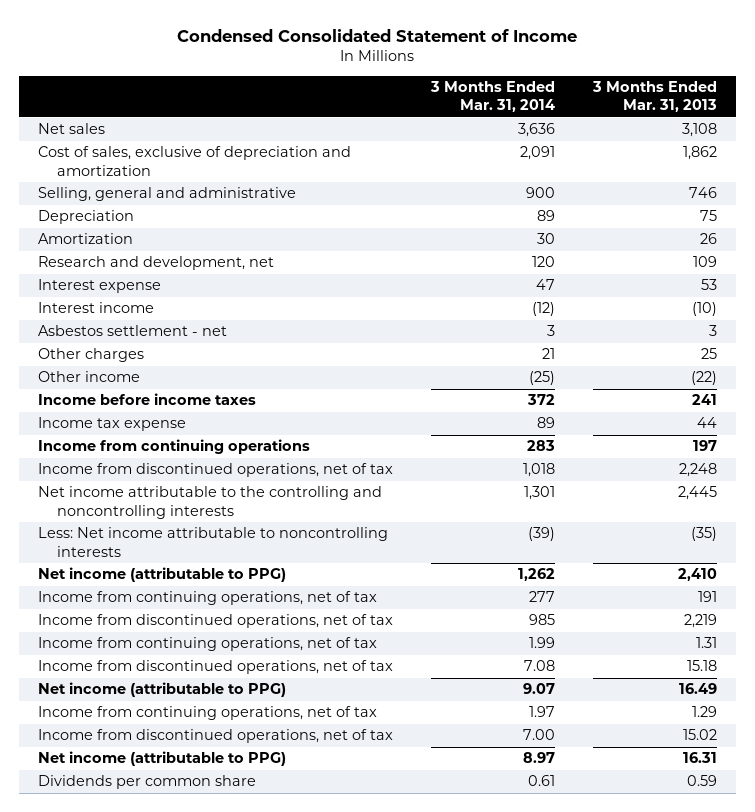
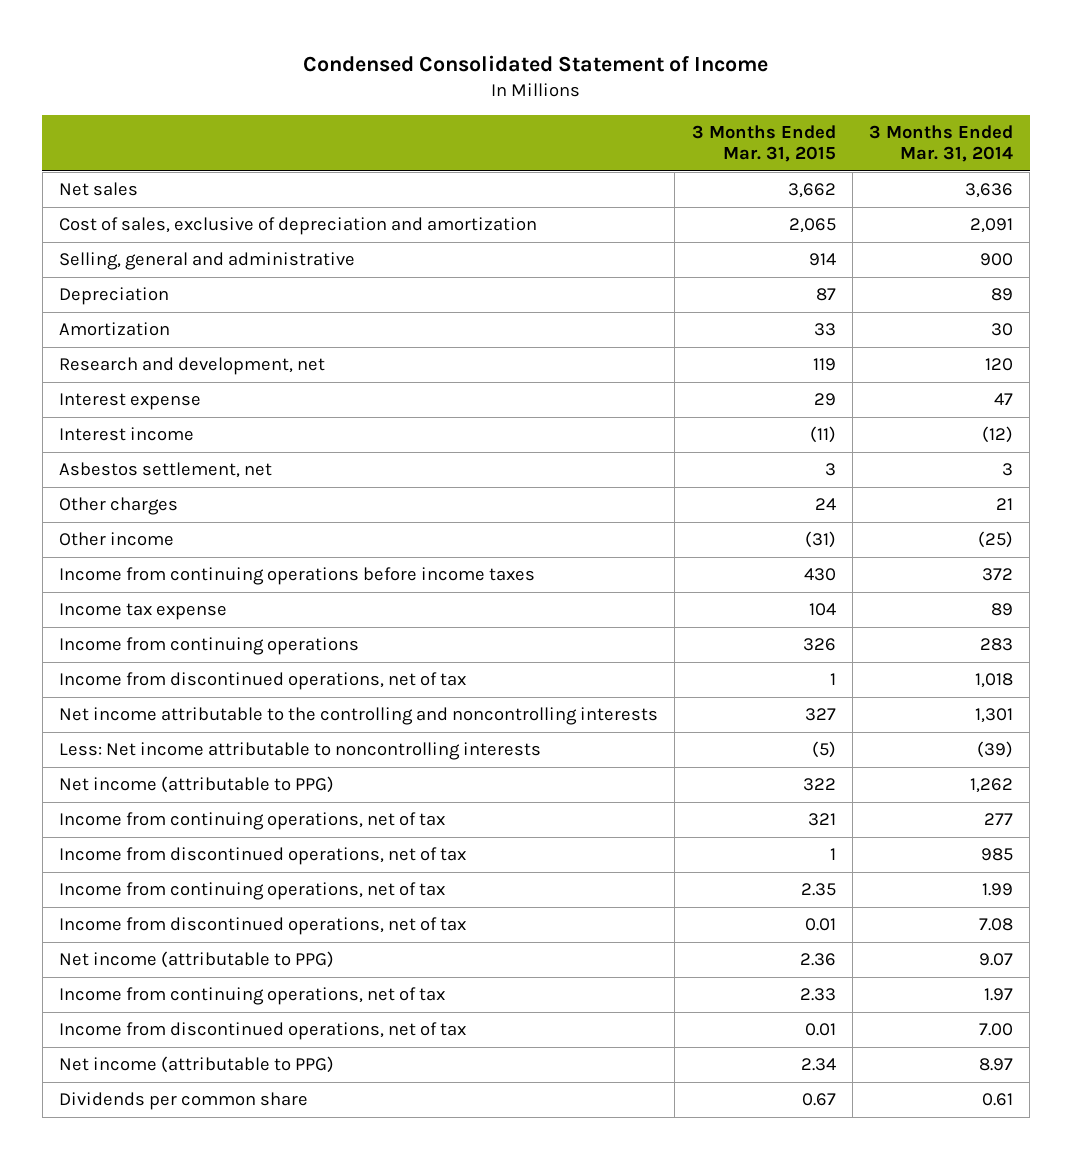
- | 3 Months Ended Mar. 31, 2014 | 3 Months Ended Mar. 31, 2013
+ | 3 Months Ended Mar. 31, 2015 | 3 Months Ended Mar. 31, 2014
- Asbestos settlement - net | 3 | 3
+ Asbestos settlement, net | 3 | 3
- Income before income taxes | 372 | 241
+ Income from continuing operations before income taxes | 430 | 372

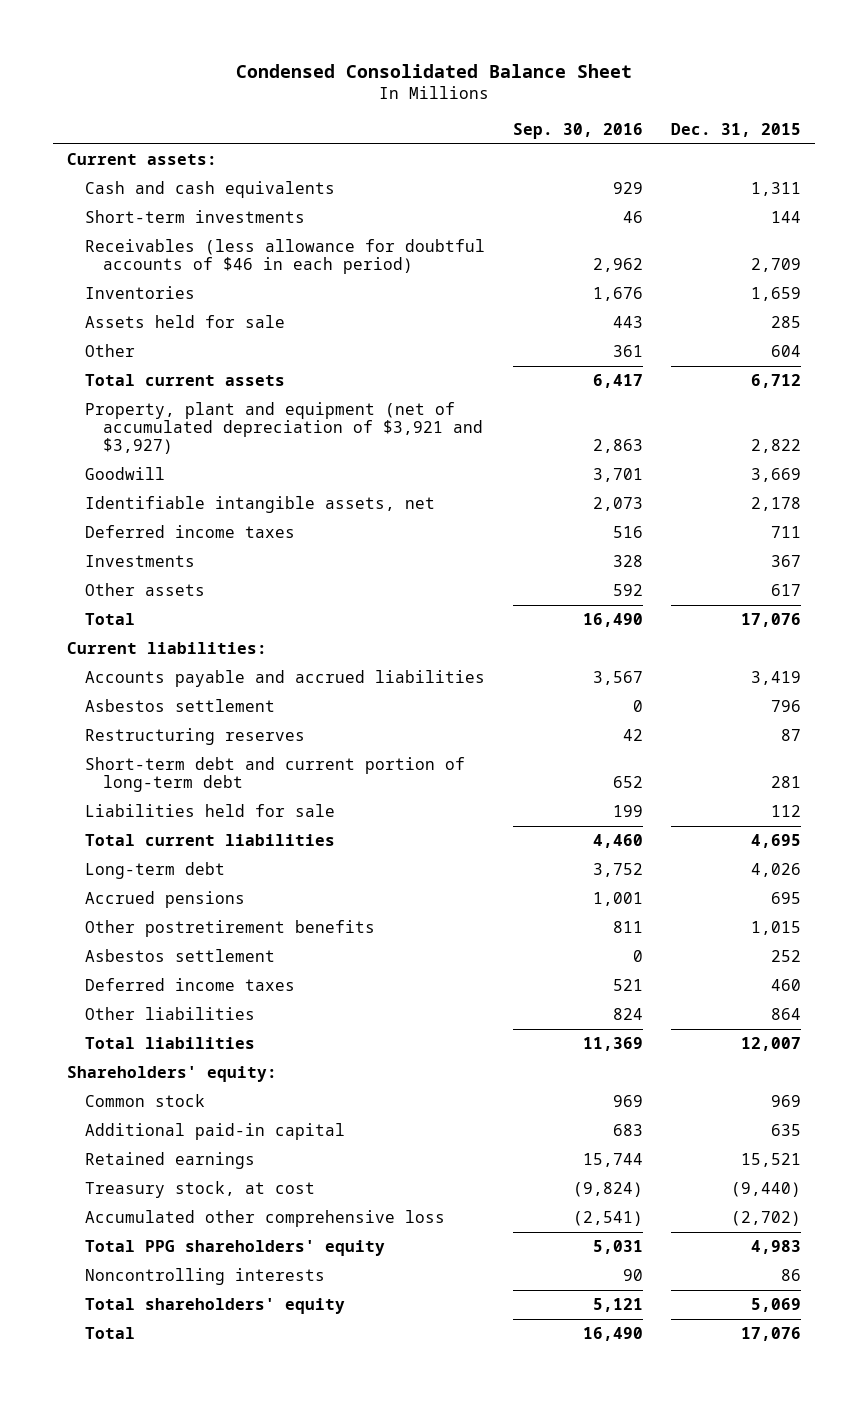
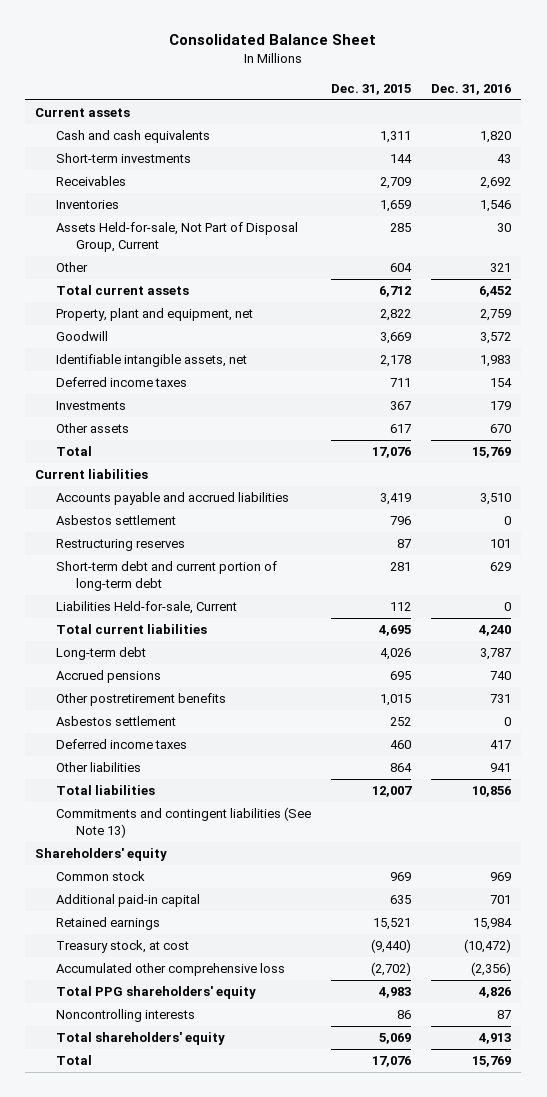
- Condensed Consolidated Balance Sheet
+ Consolidated Balance Sheet
- | Sep. 30, 2016 | Dec. 31, 2015
+ | Dec. 31, 2015 | Dec. 31, 2016
- Current assets:
+ Current assets
- Receivables (less allowance for doubtful accounts of $46 in each period) | 2,962 | 2,709
+ Receivables | 2,709 | 2,692
- Assets held for sale | 443 | 285
+ Assets Held-for-sale, Not Part of Disposal Group, Current | 285 | 30
- Property, plant and equipment (net of accumulated depreciation of $3,921 and $3,927) | 2,863 | 2,822
+ Property, plant and equipment, net | 2,822 | 2,759
- Current liabilities:
+ Current liabilities
- Liabilities held for sale | 199 | 112
+ Liabilities Held-for-sale, Current | 112 | 0
- Shareholders' equity:
+ Commitments and contingent liabilities (See Note 13)
+ Shareholders' equity

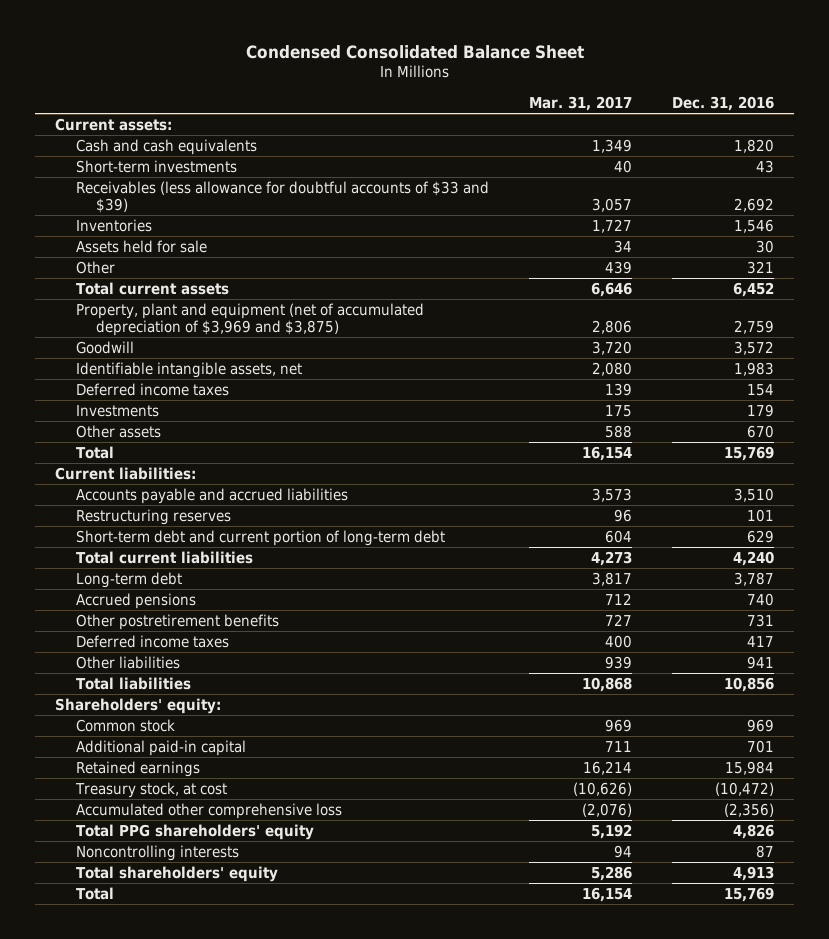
- Consolidated Balance Sheet
+ Condensed Consolidated Balance Sheet
- | Dec. 31, 2015 | Dec. 31, 2016
+ | Mar. 31, 2017 | Dec. 31, 2016
- Current assets
+ Current assets:
- Receivables | 2,709 | 2,692
+ Receivables (less allowance for doubtful accounts of $33 and $39) | 3,057 | 2,692
- Assets Held-for-sale, Not Part of Disposal Group, Current | 285 | 30
+ Assets held for sale | 34 | 30
- Property, plant and equipment, net | 2,822 | 2,759
+ Property, plant and equipment (net of accumulated depreciation of $3,969 and $3,875) | 2,806 | 2,759
- Current liabilities
+ Current liabilities:
- Asbestos settlement | 796 | 0
- Liabilities Held-for-sale, Current | 112 | 0
- Asbestos settlement | 252 | 0
- Commitments and contingent liabilities (See Note 13)
- Shareholders' equity
+ Shareholders' equity:

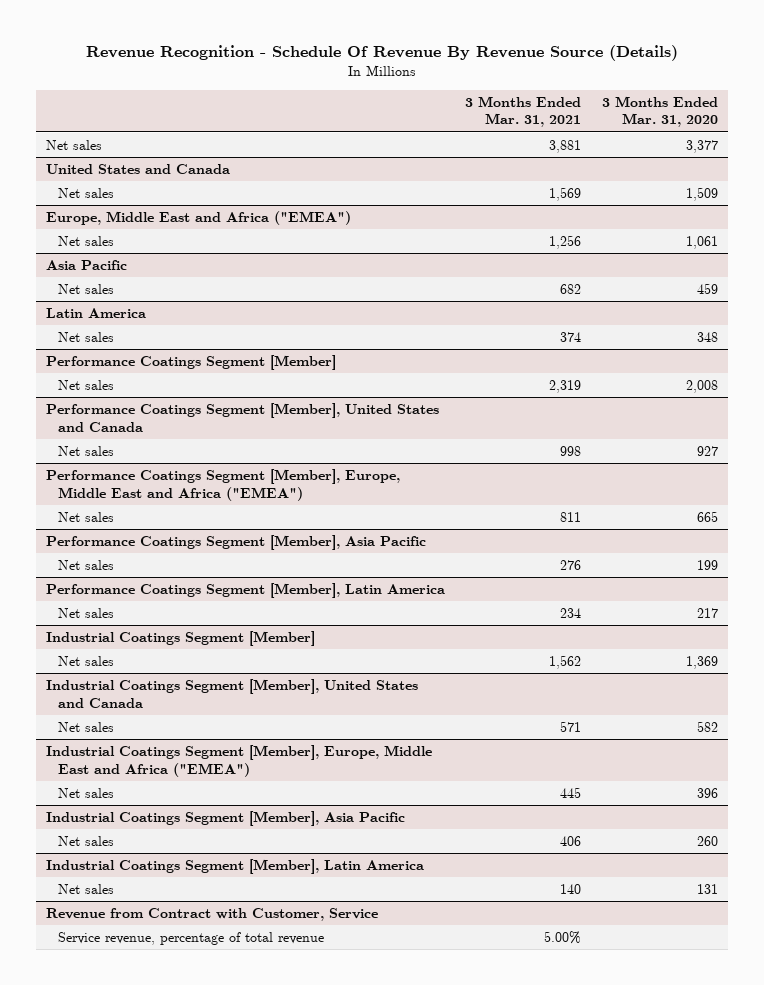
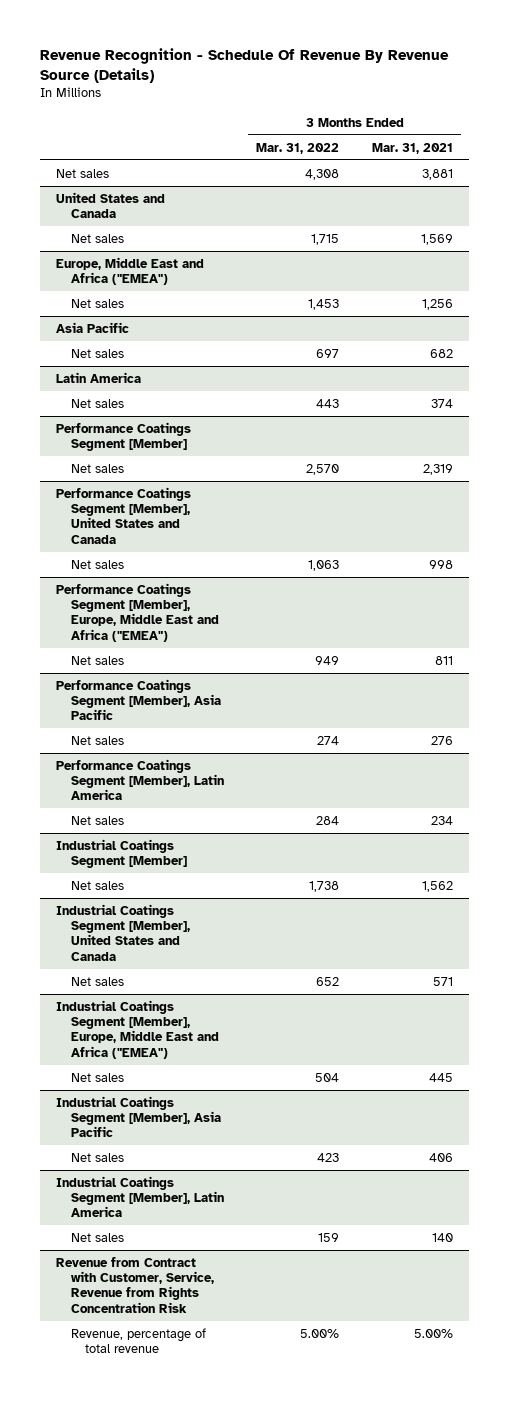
- | 3 Months Ended Mar. 31, 2021 | 3 Months Ended Mar. 31, 2020
+ | 3 Months Ended Mar. 31, 2022 | 3 Months Ended Mar. 31, 2021
- Revenue from Contract with Customer, Service
- Service revenue, percentage of total revenue | 5.00% |
+ Revenue from Contract with Customer, Service, Revenue from Rights Concentration Risk
+ Revenue, percentage of total revenue | 5.00% | 5.00%

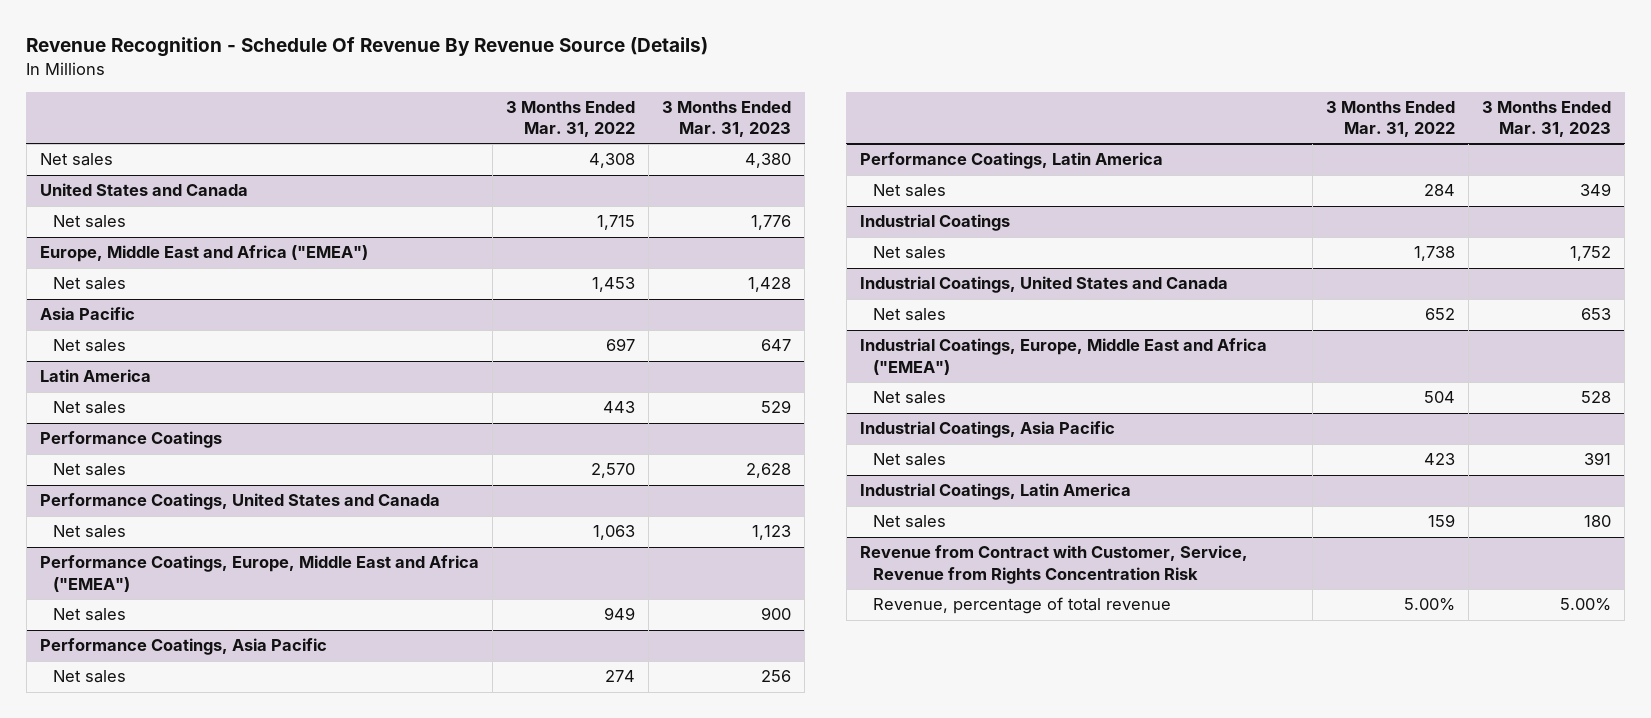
- | 3 Months Ended Mar. 31, 2022 | 3 Months Ended Mar. 31, 2021
+ | 3 Months Ended Mar. 31, 2022 | 3 Months Ended Mar. 31, 2023
- Performance Coatings Segment [Member]
+ Performance Coatings
- Performance Coatings Segment [Member], United States and Canada
+ Performance Coatings, United States and Canada
- Performance Coatings Segment [Member], Europe, Middle East and Africa ("EMEA")
+ Performance Coatings, Europe, Middle East and Africa ("EMEA")
- Performance Coatings Segment [Member], Asia Pacific
+ Performance Coatings, Asia Pacific
- Performance Coatings Segment [Member], Latin America
+ Performance Coatings, Latin America
- Industrial Coatings Segment [Member]
+ Industrial Coatings
- Industrial Coatings Segment [Member], United States and Canada
+ Industrial Coatings, United States and Canada
- Industrial Coatings Segment [Member], Europe, Middle East and Africa ("EMEA")
+ Industrial Coatings, Europe, Middle East and Africa ("EMEA")
- Industrial Coatings Segment [Member], Asia Pacific
+ Industrial Coatings, Asia Pacific
- Industrial Coatings Segment [Member], Latin America
+ Industrial Coatings, Latin America

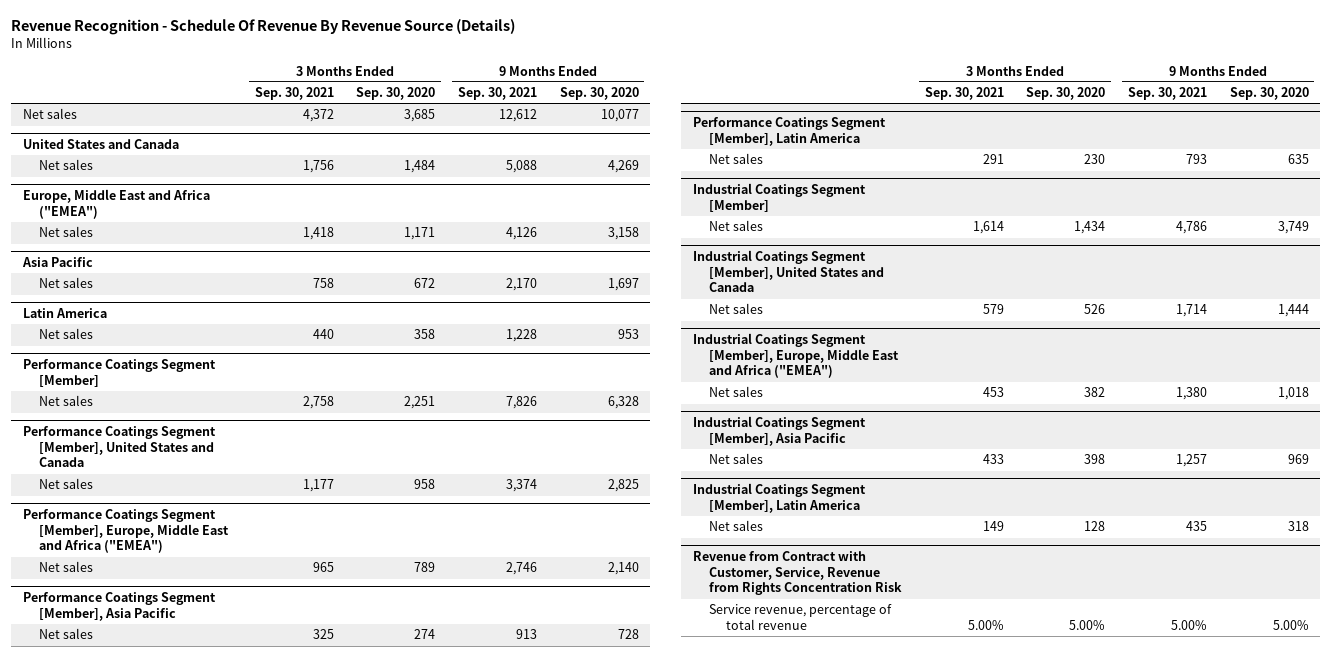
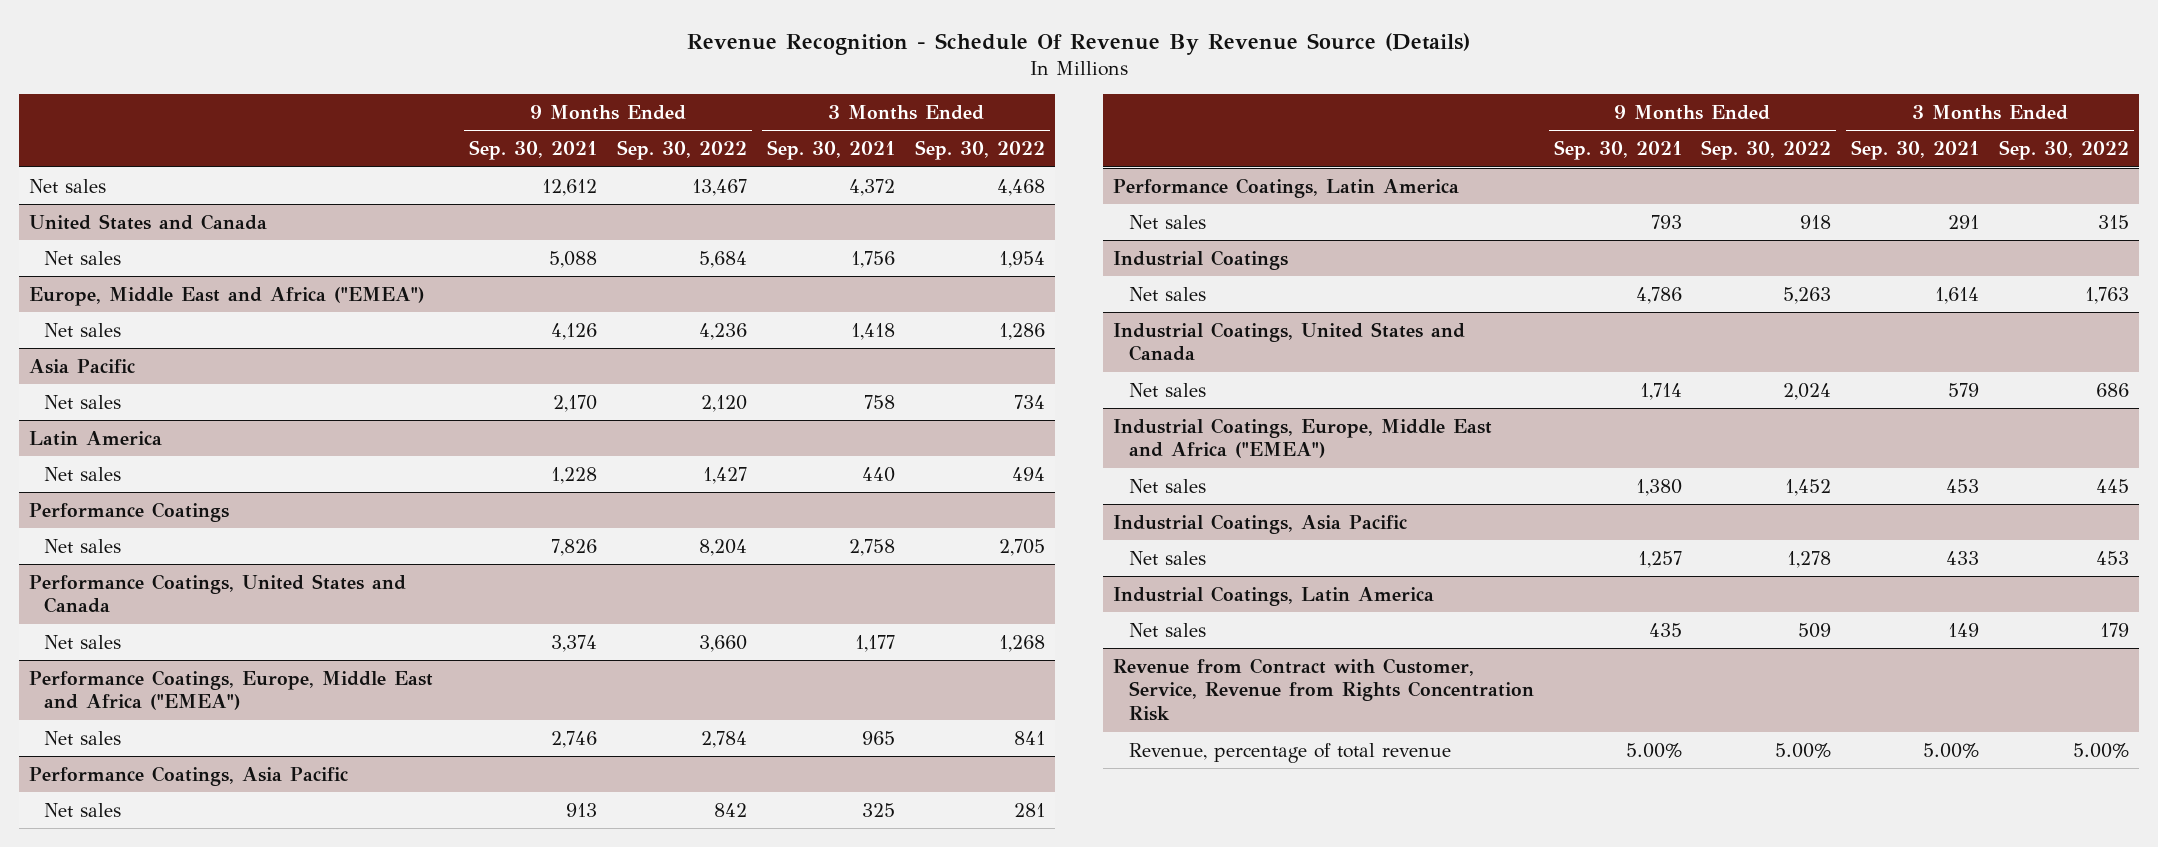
- | 3 Months Ended Sep. 30, 2021 | 3 Months Ended Sep. 30, 2020 | 9 Months Ended Sep. 30, 2021 | 9 Months Ended Sep. 30, 2020
+ | 9 Months Ended Sep. 30, 2021 | 9 Months Ended Sep. 30, 2022 | 3 Months Ended Sep. 30, 2021 | 3 Months Ended Sep. 30, 2022
- Performance Coatings Segment [Member]
+ Performance Coatings
- Performance Coatings Segment [Member], United States and Canada
+ Performance Coatings, United States and Canada
- Performance Coatings Segment [Member], Europe, Middle East and Africa ("EMEA")
+ Performance Coatings, Europe, Middle East and Africa ("EMEA")
- Performance Coatings Segment [Member], Asia Pacific
+ Performance Coatings, Asia Pacific
- Performance Coatings Segment [Member], Latin America
+ Performance Coatings, Latin America
- Industrial Coatings Segment [Member]
+ Industrial Coatings
- Industrial Coatings Segment [Member], United States and Canada
+ Industrial Coatings, United States and Canada
- Industrial Coatings Segment [Member], Europe, Middle East and Africa ("EMEA")
+ Industrial Coatings, Europe, Middle East and Africa ("EMEA")
- Industrial Coatings Segment [Member], Asia Pacific
+ Industrial Coatings, Asia Pacific
- Industrial Coatings Segment [Member], Latin America
+ Industrial Coatings, Latin America
@ Revenue from Contract with Customer, Service, Revenue from Rights Concentration Risk
- Service revenue, percentage of total revenue | 5.00% | 5.00% | 5.00% | 5.00%
+ Revenue, percentage of total revenue | 5.00% | 5.00% | 5.00% | 5.00%

